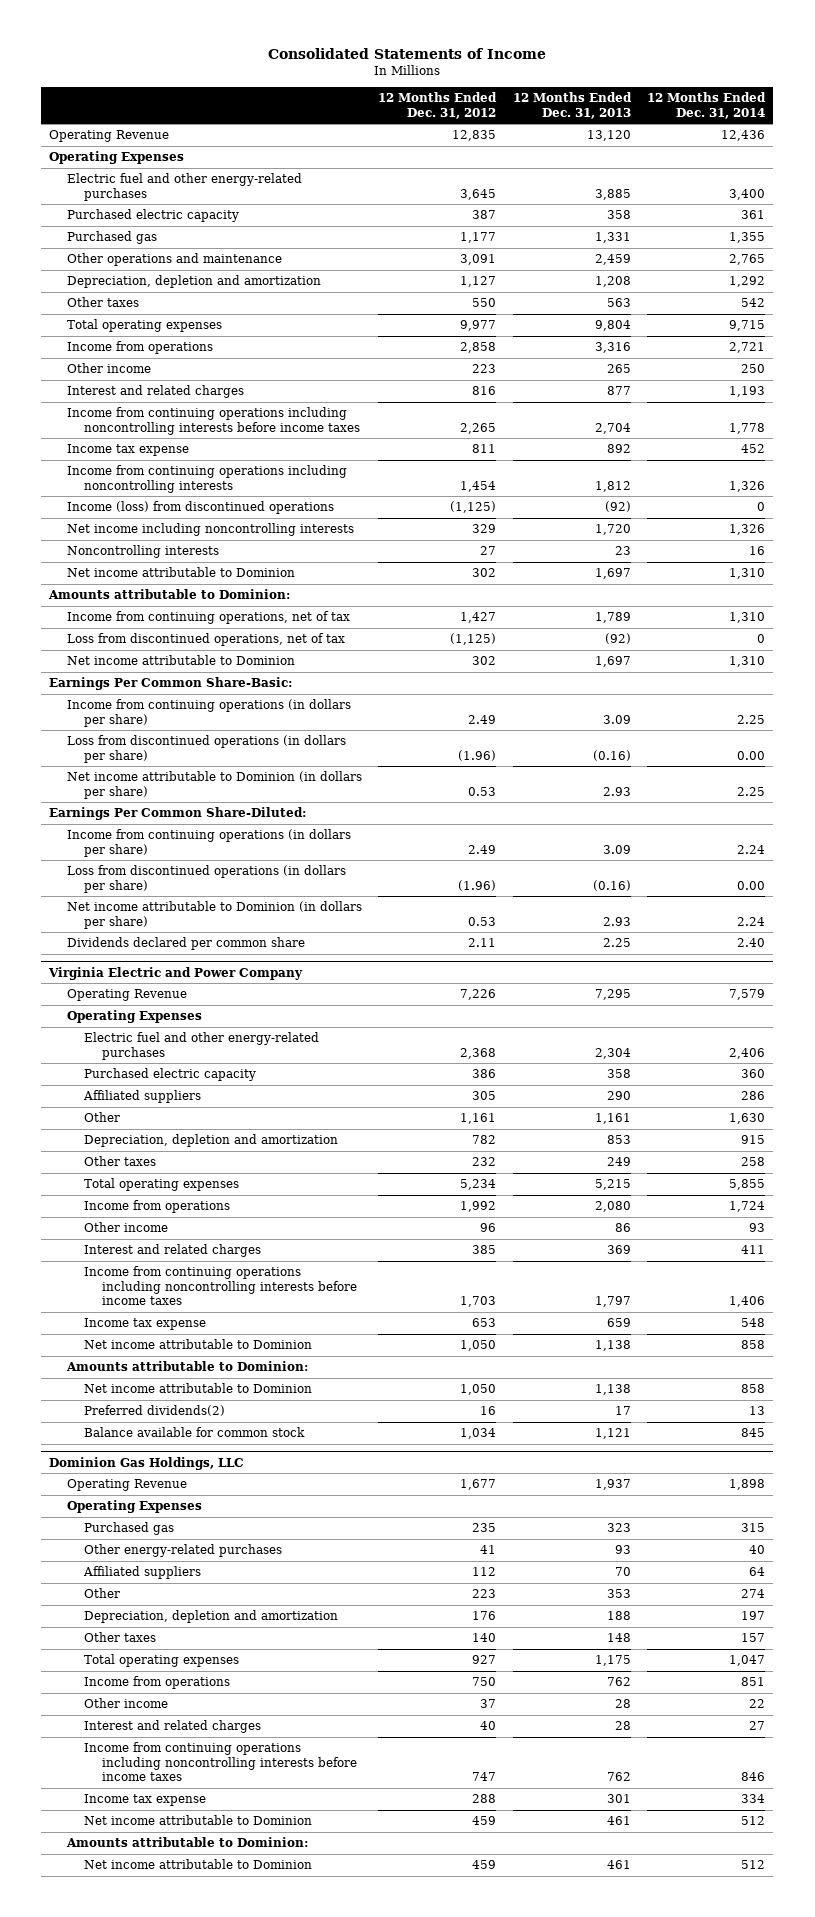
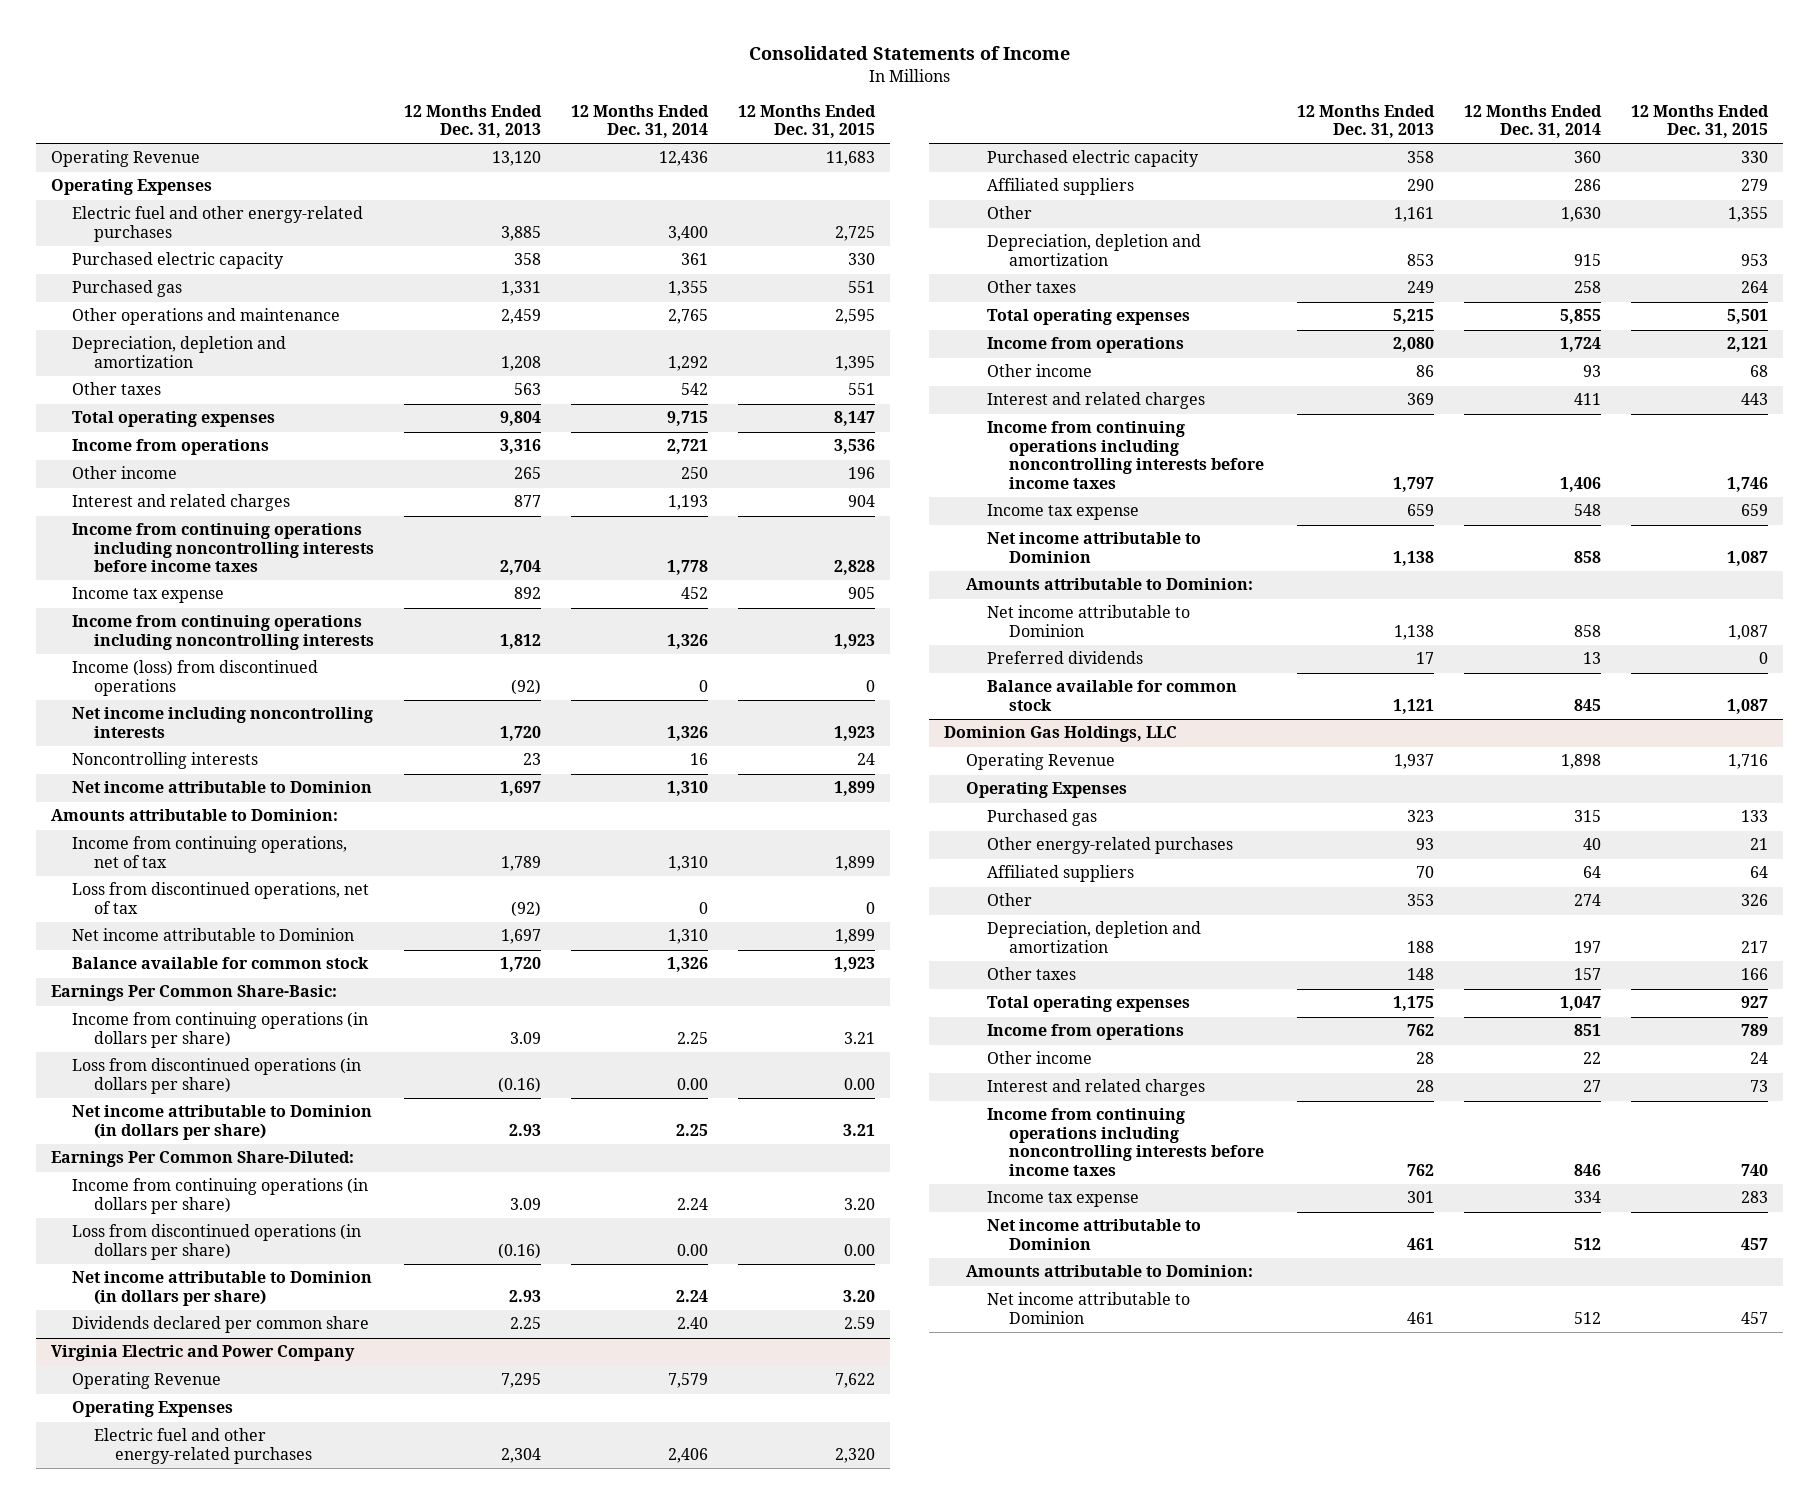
- | 12 Months Ended Dec. 31, 2012 | 12 Months Ended Dec. 31, 2013 | 12 Months Ended Dec. 31, 2014
+ | 12 Months Ended Dec. 31, 2013 | 12 Months Ended Dec. 31, 2014 | 12 Months Ended Dec. 31, 2015
+ Balance available for common stock | 1,720 | 1,326 | 1,923
@ Virginia Electric and Power Company
- Preferred dividends(2) | 16 | 17 | 13
+ Preferred dividends | 17 | 13 | 0

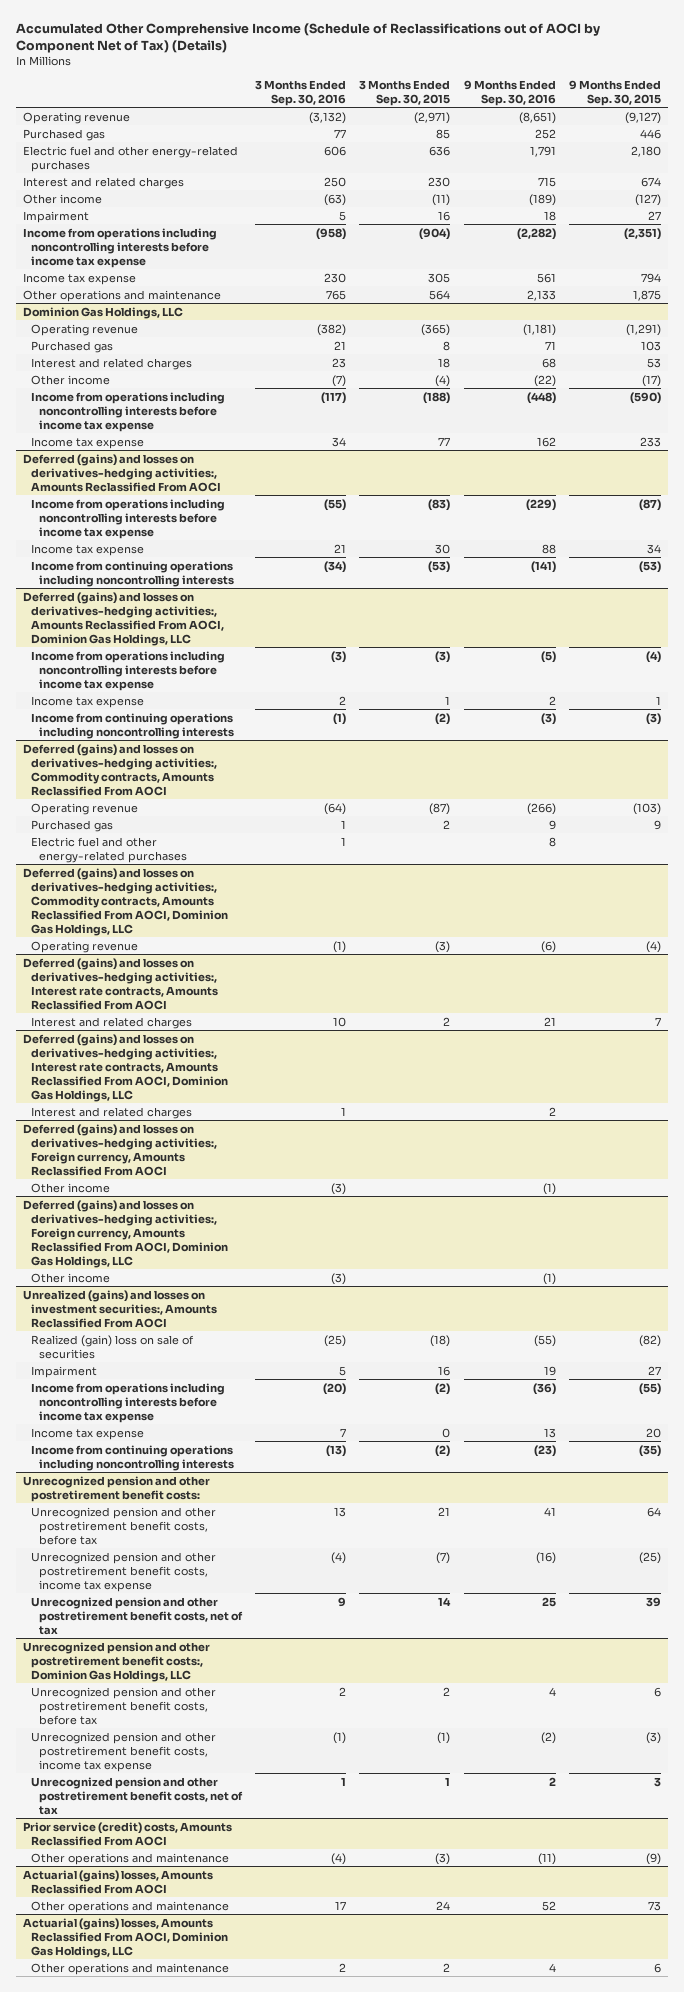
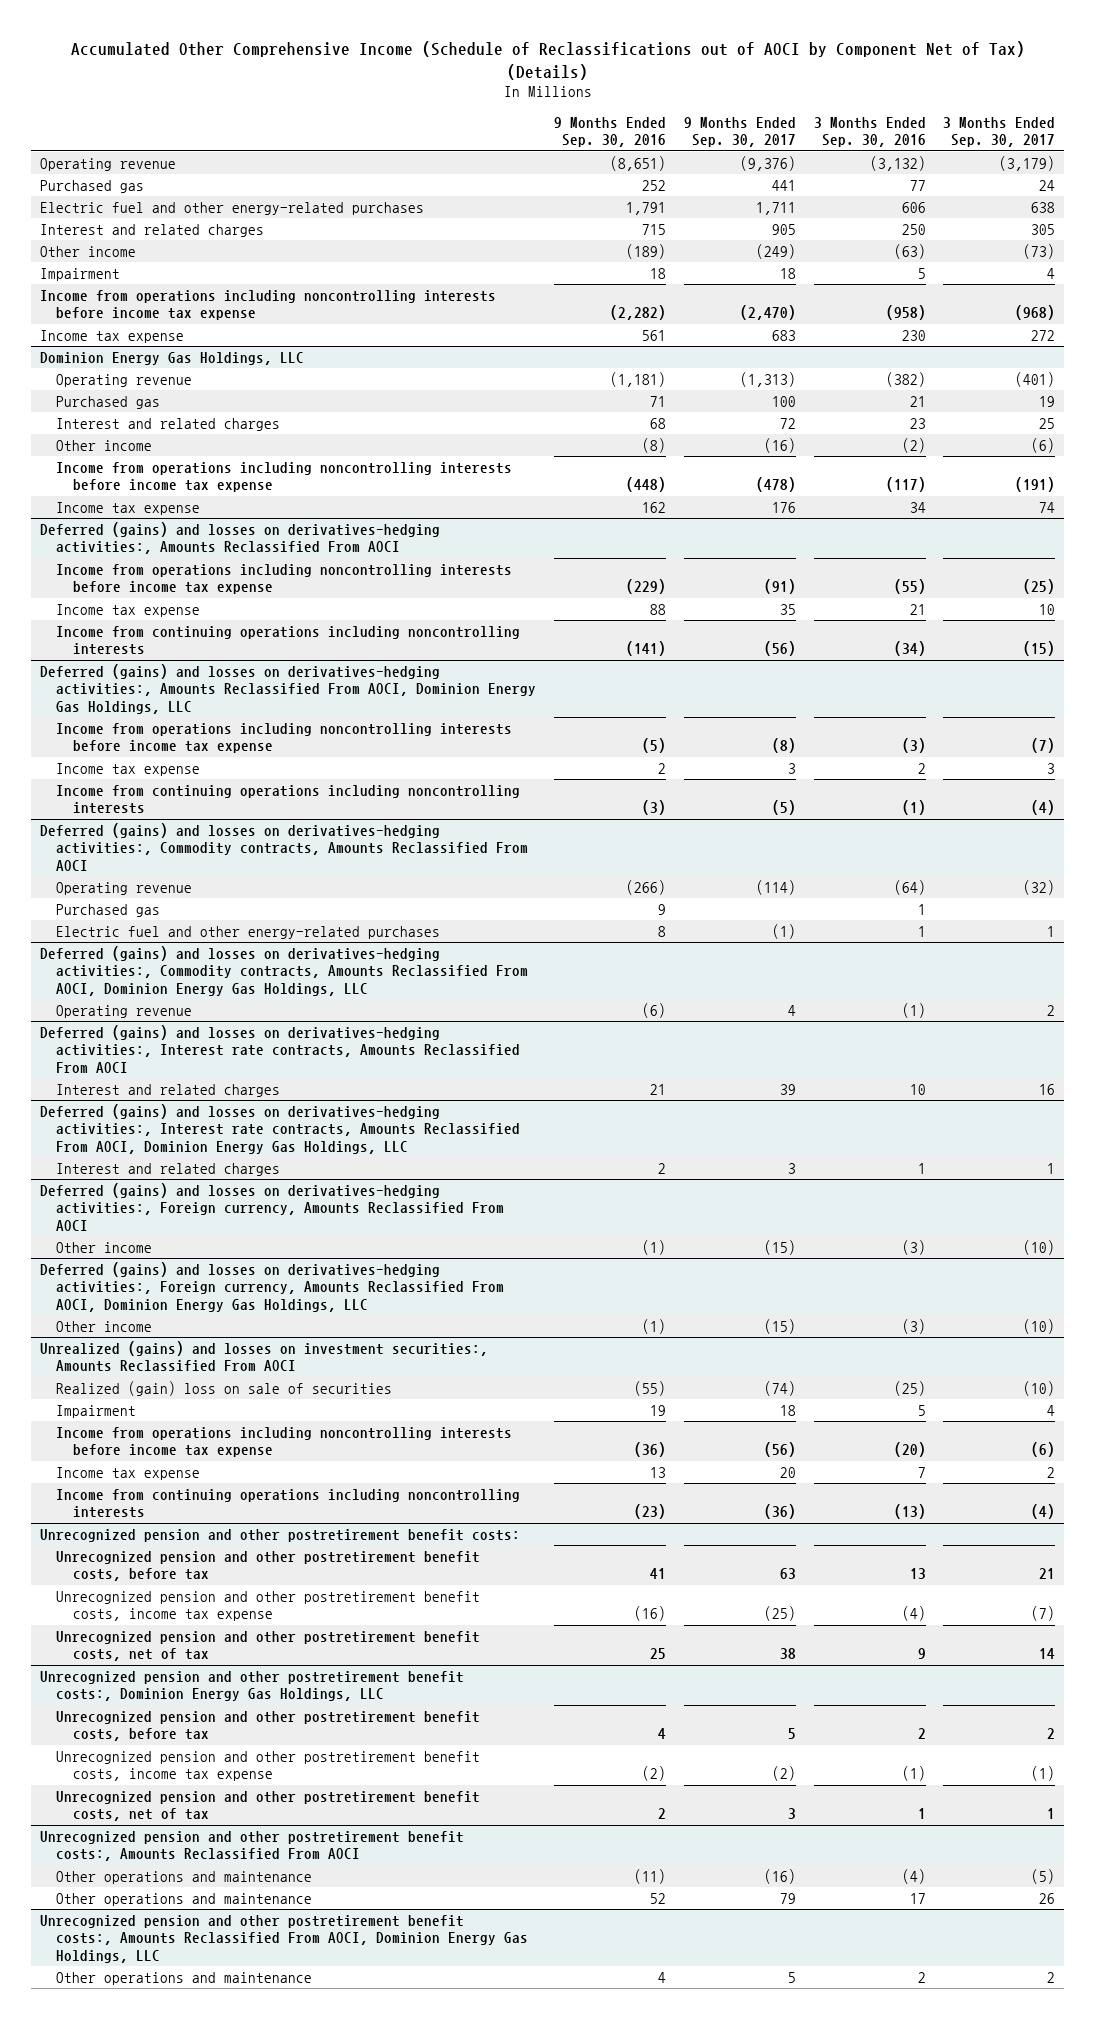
- | 3 Months Ended Sep. 30, 2016 | 3 Months Ended Sep. 30, 2015 | 9 Months Ended Sep. 30, 2016 | 9 Months Ended Sep. 30, 2015
+ | 9 Months Ended Sep. 30, 2016 | 9 Months Ended Sep. 30, 2017 | 3 Months Ended Sep. 30, 2016 | 3 Months Ended Sep. 30, 2017
- Other operations and maintenance | 765 | 564 | 2,133 | 1,875
- Dominion Gas Holdings, LLC
+ Dominion Energy Gas Holdings, LLC
- Other income | (7) | (4) | (22) | (17)
+ Other income | (8) | (16) | (2) | (6)
- Deferred (gains) and losses on derivatives-hedging activities:, Amounts Reclassified From AOCI, Dominion Gas Holdings, LLC
+ Deferred (gains) and losses on derivatives-hedging activities:, Amounts Reclassified From AOCI, Dominion Energy Gas Holdings, LLC
- Deferred (gains) and losses on derivatives-hedging activities:, Commodity contracts, Amounts Reclassified From AOCI, Dominion Gas Holdings, LLC
+ Deferred (gains) and losses on derivatives-hedging activities:, Commodity contracts, Amounts Reclassified From AOCI, Dominion Energy Gas Holdings, LLC
- Deferred (gains) and losses on derivatives-hedging activities:, Interest rate contracts, Amounts Reclassified From AOCI, Dominion Gas Holdings, LLC
+ Deferred (gains) and losses on derivatives-hedging activities:, Interest rate contracts, Amounts Reclassified From AOCI, Dominion Energy Gas Holdings, LLC
- Deferred (gains) and losses on derivatives-hedging activities:, Foreign currency, Amounts Reclassified From AOCI, Dominion Gas Holdings, LLC
+ Deferred (gains) and losses on derivatives-hedging activities:, Foreign currency, Amounts Reclassified From AOCI, Dominion Energy Gas Holdings, LLC
- Unrecognized pension and other postretirement benefit costs:, Dominion Gas Holdings, LLC
+ Unrecognized pension and other postretirement benefit costs:, Dominion Energy Gas Holdings, LLC
- Prior service (credit) costs, Amounts Reclassified From AOCI
+ Unrecognized pension and other postretirement benefit costs:, Amounts Reclassified From AOCI
- Actuarial (gains) losses, Amounts Reclassified From AOCI
- Actuarial (gains) losses, Amounts Reclassified From AOCI, Dominion Gas Holdings, LLC
+ Unrecognized pension and other postretirement benefit costs:, Amounts Reclassified From AOCI, Dominion Energy Gas Holdings, LLC

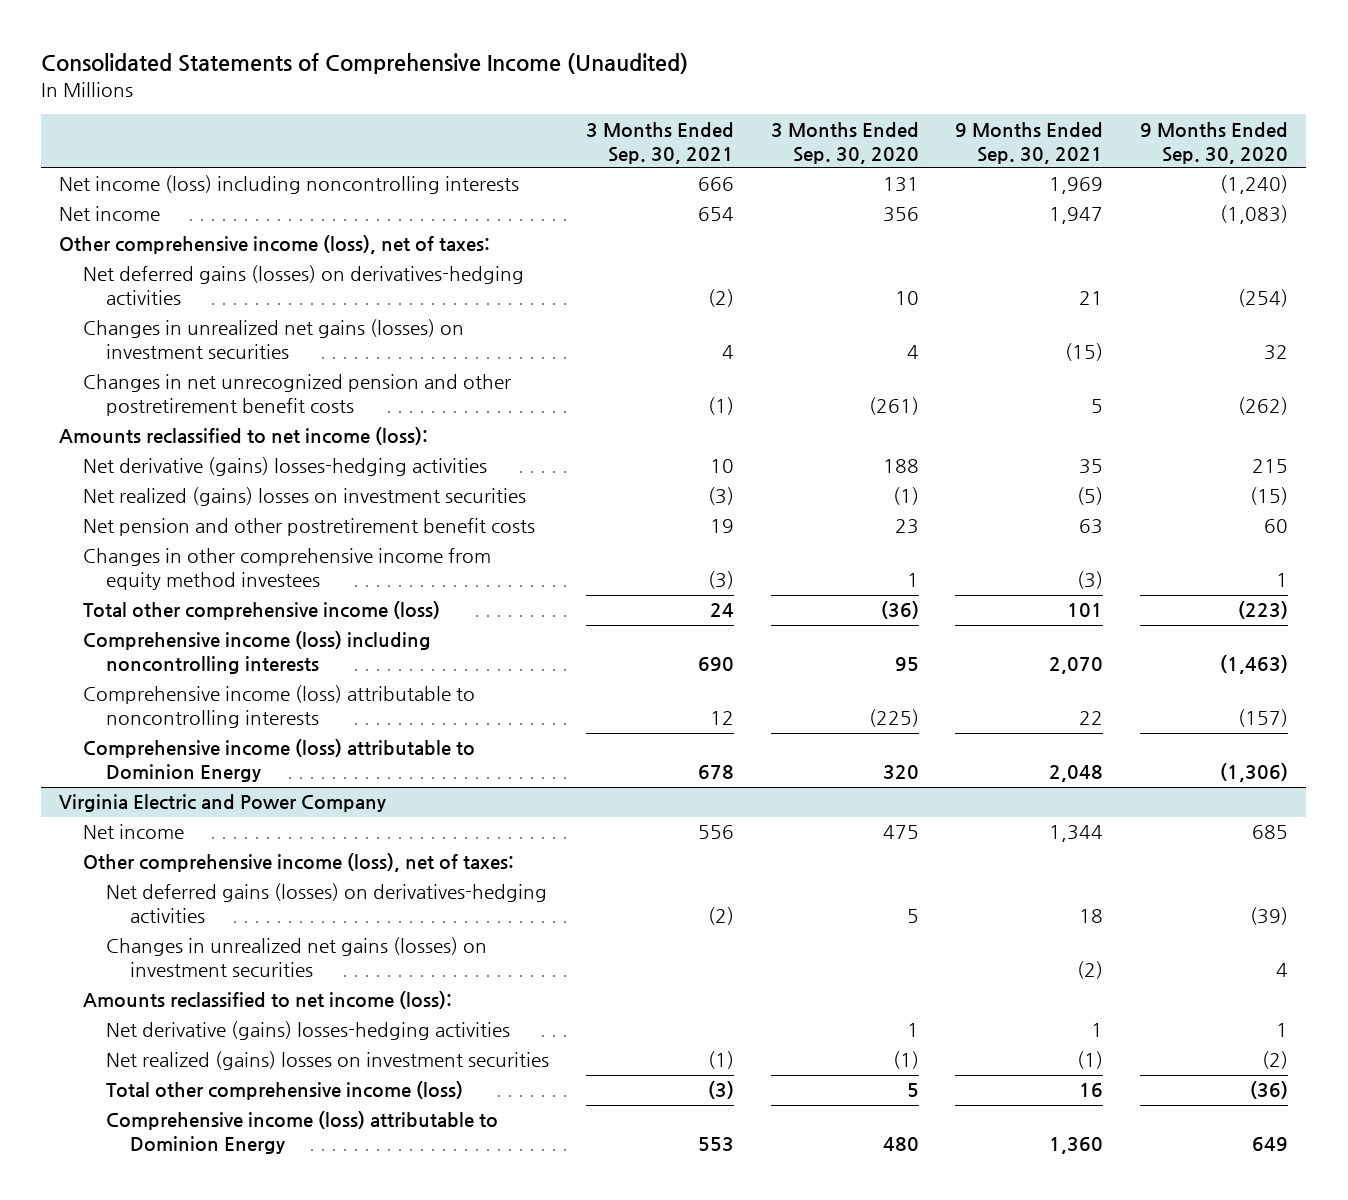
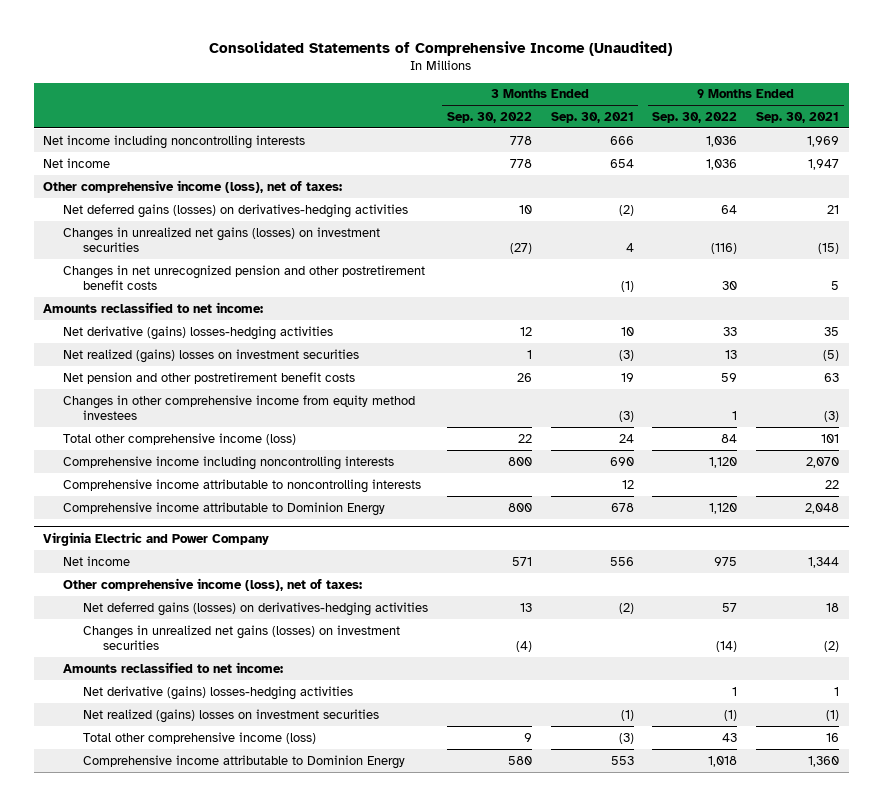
- | 3 Months Ended Sep. 30, 2021 | 3 Months Ended Sep. 30, 2020 | 9 Months Ended Sep. 30, 2021 | 9 Months Ended Sep. 30, 2020
+ | 3 Months Ended Sep. 30, 2022 | 3 Months Ended Sep. 30, 2021 | 9 Months Ended Sep. 30, 2022 | 9 Months Ended Sep. 30, 2021
- Net income (loss) including noncontrolling interests | 666 | 131 | 1,969 | (1,240)
+ Net income including noncontrolling interests | 778 | 666 | 1,036 | 1,969
- Amounts reclassified to net income (loss):
+ Amounts reclassified to net income:
- Comprehensive income (loss) including noncontrolling interests | 690 | 95 | 2,070 | (1,463)
- Comprehensive income (loss) attributable to noncontrolling interests | 12 | (225) | 22 | (157)
- Comprehensive income (loss) attributable to Dominion Energy | 678 | 320 | 2,048 | (1,306)
+ Comprehensive income including noncontrolling interests | 800 | 690 | 1,120 | 2,070
+ Comprehensive income attributable to noncontrolling interests | | 12 | | 22
+ Comprehensive income attributable to Dominion Energy | 800 | 678 | 1,120 | 2,048
@ Virginia Electric and Power Company
- Amounts reclassified to net income (loss):
+ Amounts reclassified to net income:
- Comprehensive income (loss) attributable to Dominion Energy | 553 | 480 | 1,360 | 649
+ Comprehensive income attributable to Dominion Energy | 580 | 553 | 1,018 | 1,360

